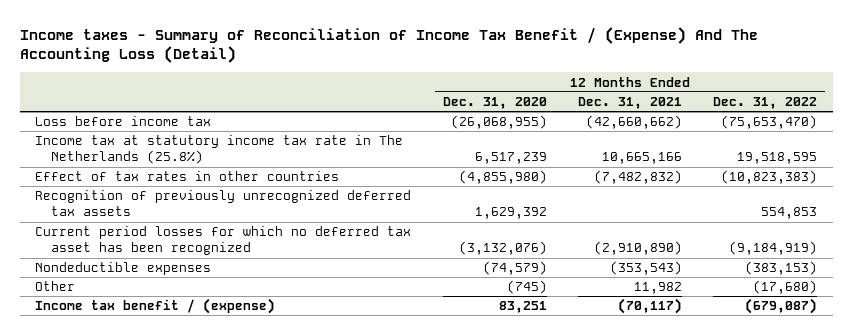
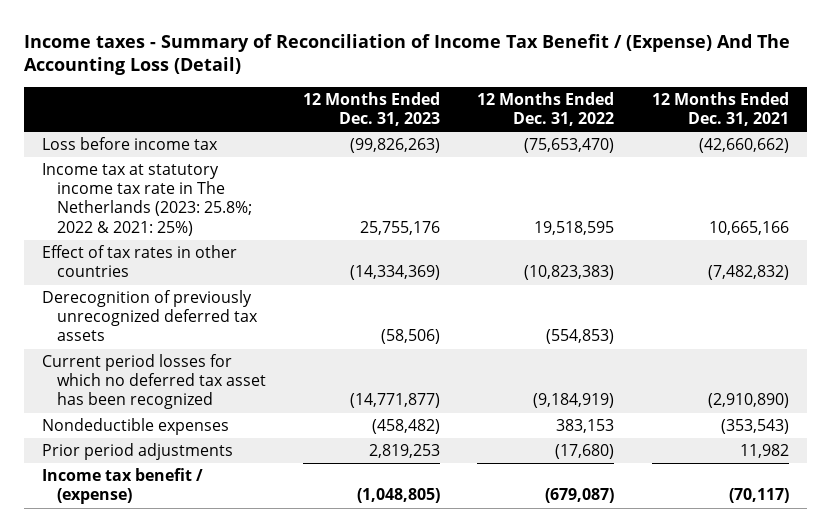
- | 12 Months Ended Dec. 31, 2020 | 12 Months Ended Dec. 31, 2021 | 12 Months Ended Dec. 31, 2022
+ | 12 Months Ended Dec. 31, 2023 | 12 Months Ended Dec. 31, 2022 | 12 Months Ended Dec. 31, 2021
- Income tax at statutory income tax rate in The Netherlands (25.8%) | 6,517,239 | 10,665,166 | 19,518,595
+ Income tax at statutory income tax rate in The Netherlands (2023: 25.8%; 2022 & 2021: 25%) | 25,755,176 | 19,518,595 | 10,665,166
- Recognition of previously unrecognized deferred tax assets | 1,629,392 | | 554,853
+ Derecognition of previously unrecognized deferred tax assets | (58,506) | (554,853) |
- Nondeductible expenses | (74,579) | (353,543) | (383,153)
- Other | (745) | 11,982 | (17,680)
+ Nondeductible expenses | (458,482) | 383,153 | (353,543)
+ Prior period adjustments | 2,819,253 | (17,680) | 11,982

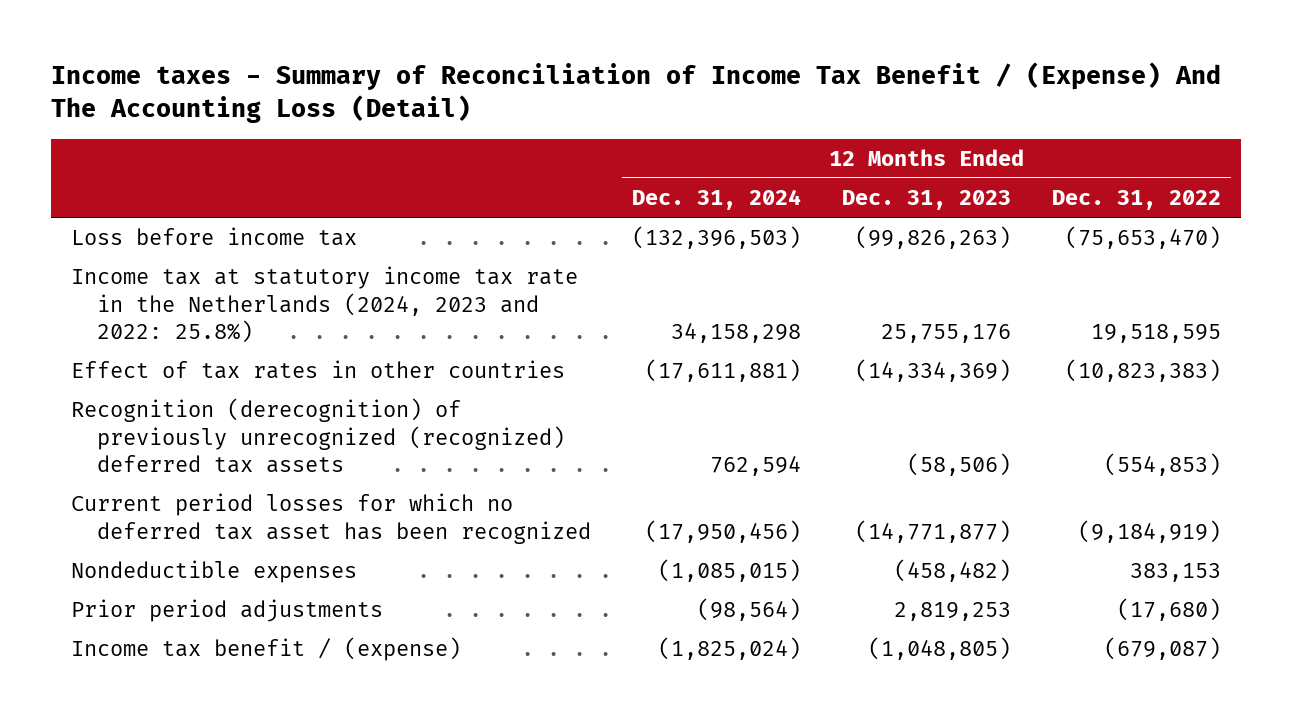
- | 12 Months Ended Dec. 31, 2023 | 12 Months Ended Dec. 31, 2022 | 12 Months Ended Dec. 31, 2021
+ | 12 Months Ended Dec. 31, 2024 | 12 Months Ended Dec. 31, 2023 | 12 Months Ended Dec. 31, 2022
- Income tax at statutory income tax rate in The Netherlands (2023: 25.8%; 2022 & 2021: 25%) | 25,755,176 | 19,518,595 | 10,665,166
+ Income tax at statutory income tax rate in the Netherlands (2024, 2023 and 2022: 25.8%) | 34,158,298 | 25,755,176 | 19,518,595
- Derecognition of previously unrecognized deferred tax assets | (58,506) | (554,853) |
+ Recognition (derecognition) of previously unrecognized (recognized) deferred tax assets | 762,594 | (58,506) | (554,853)

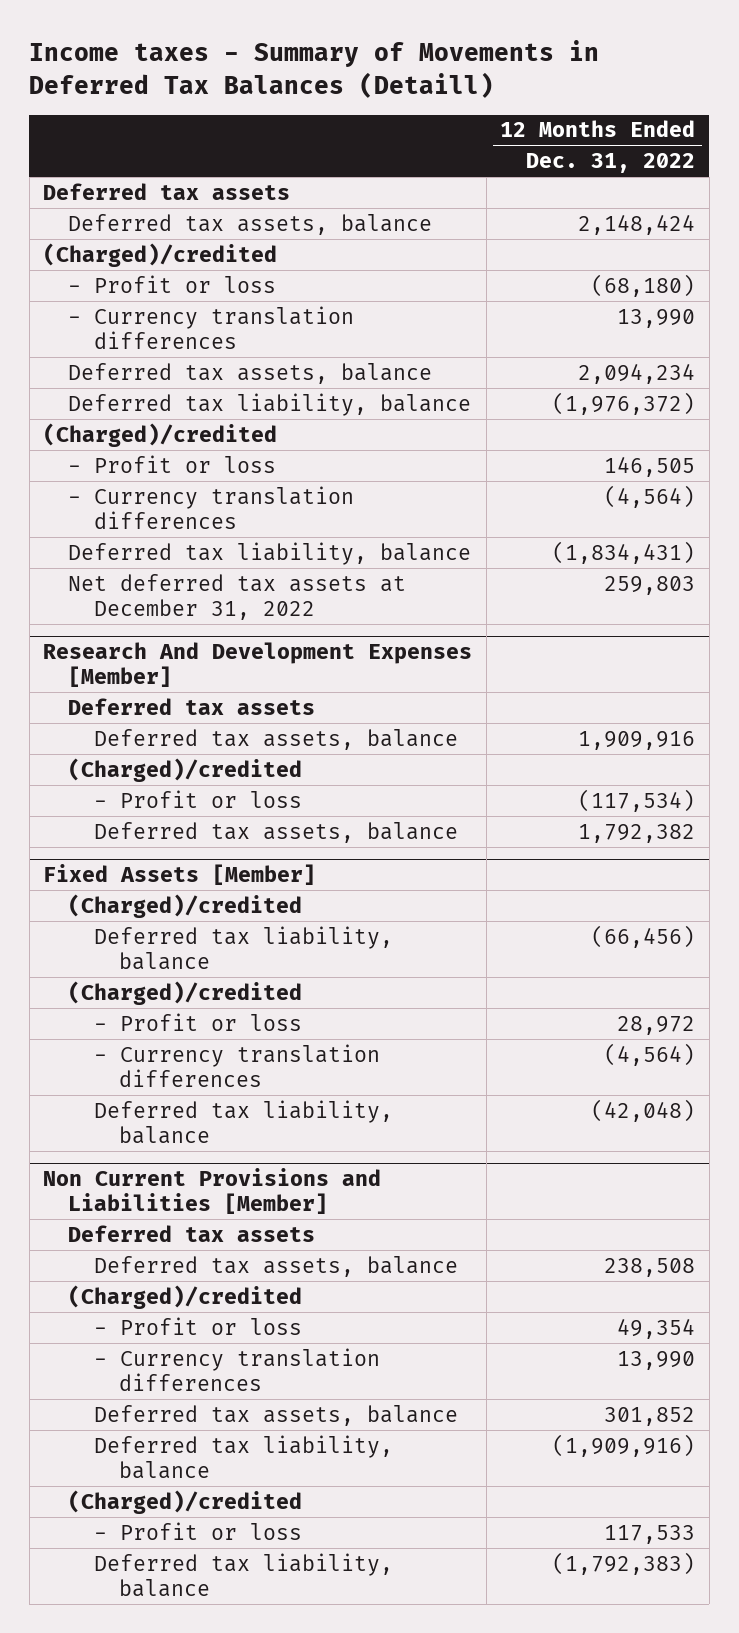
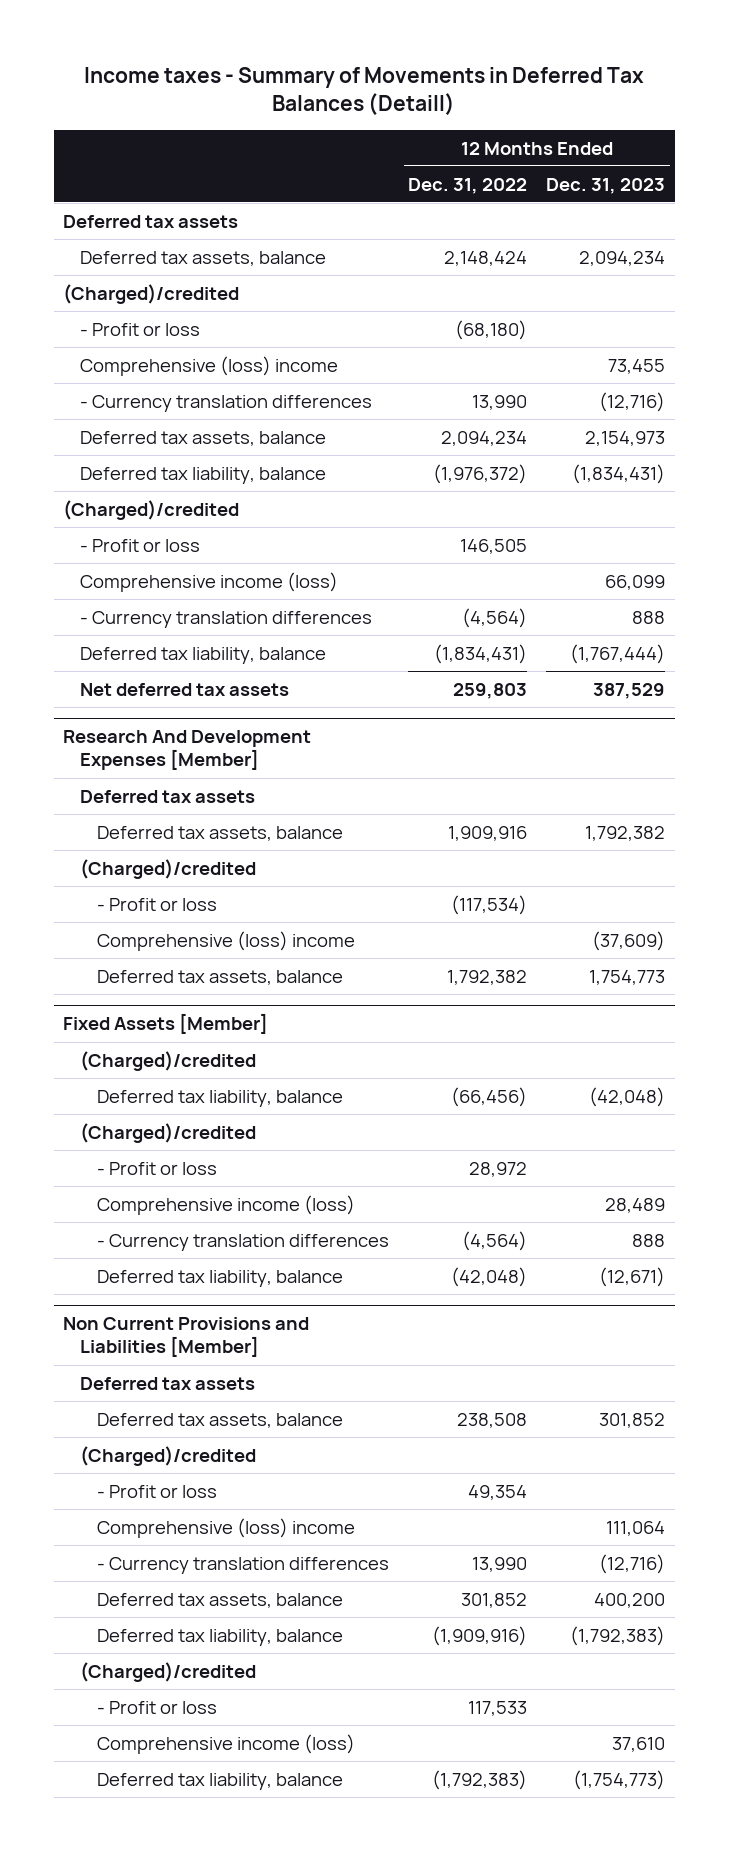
- | 12 Months Ended Dec. 31, 2022
+ | 12 Months Ended Dec. 31, 2022 | 12 Months Ended Dec. 31, 2023
+ Comprehensive (loss) income | | 73,455
+ Comprehensive income (loss) | | 66,099
- Net deferred tax assets at December 31, 2022 | 259,803
+ Net deferred tax assets | 259,803 | 387,529
@ Research And Development Expenses [Member]
+ Comprehensive (loss) income | | (37,609)
@ Fixed Assets [Member]
+ Comprehensive income (loss) | | 28,489
@ Non Current Provisions and Liabilities [Member]
+ Comprehensive (loss) income | | 111,064
+ Comprehensive income (loss) | | 37,610

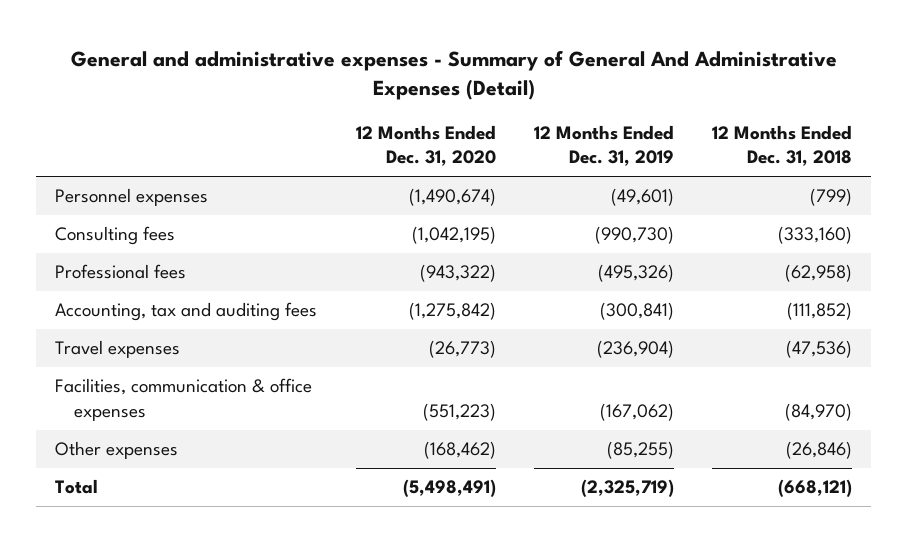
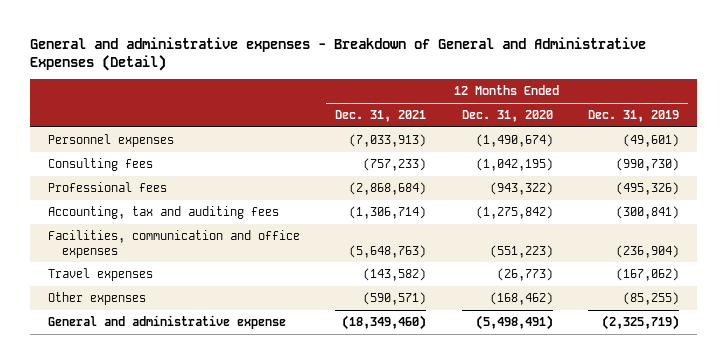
- General and administrative expenses - Summary of General And Administrative Expenses (Detail)
+ General and administrative expenses - Breakdown of General and Administrative Expenses (Detail)
- | 12 Months Ended Dec. 31, 2020 | 12 Months Ended Dec. 31, 2019 | 12 Months Ended Dec. 31, 2018
+ | 12 Months Ended Dec. 31, 2021 | 12 Months Ended Dec. 31, 2020 | 12 Months Ended Dec. 31, 2019
- Travel expenses | (26,773) | (236,904) | (47,536)
- Facilities, communication & office expenses | (551,223) | (167,062) | (84,970)
+ Facilities, communication and office expenses | (5,648,763) | (551,223) | (236,904)
+ Travel expenses | (143,582) | (26,773) | (167,062)
- Total | (5,498,491) | (2,325,719) | (668,121)
+ General and administrative expense | (18,349,460) | (5,498,491) | (2,325,719)

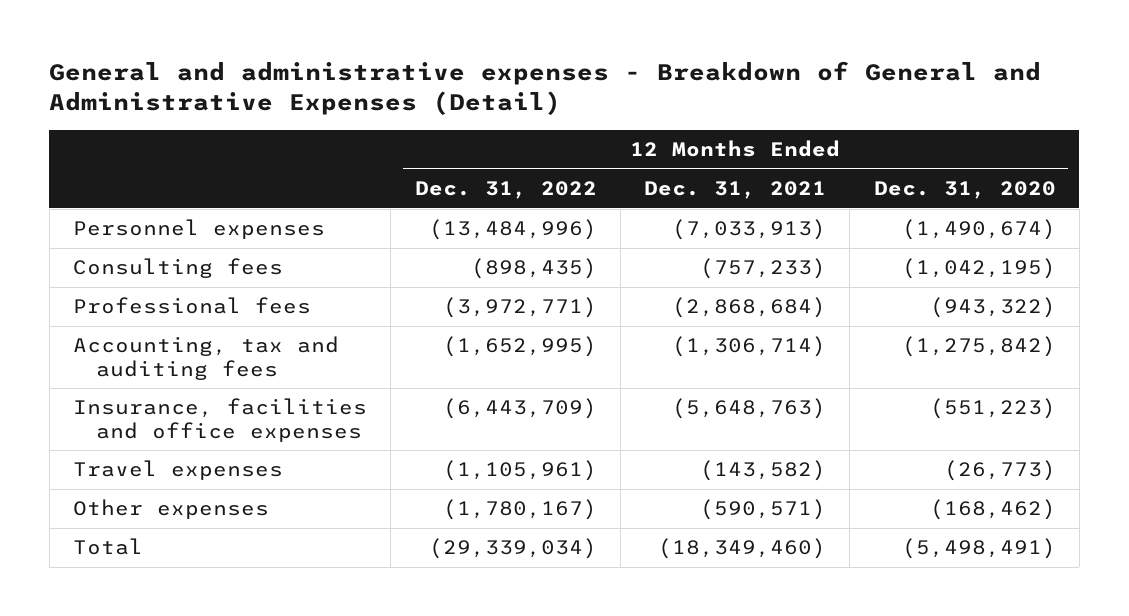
- | 12 Months Ended Dec. 31, 2021 | 12 Months Ended Dec. 31, 2020 | 12 Months Ended Dec. 31, 2019
+ | 12 Months Ended Dec. 31, 2022 | 12 Months Ended Dec. 31, 2021 | 12 Months Ended Dec. 31, 2020
- Facilities, communication and office expenses | (5,648,763) | (551,223) | (236,904)
+ Insurance, facilities and office expenses | (6,443,709) | (5,648,763) | (551,223)
- General and administrative expense | (18,349,460) | (5,498,491) | (2,325,719)
+ Total | (29,339,034) | (18,349,460) | (5,498,491)

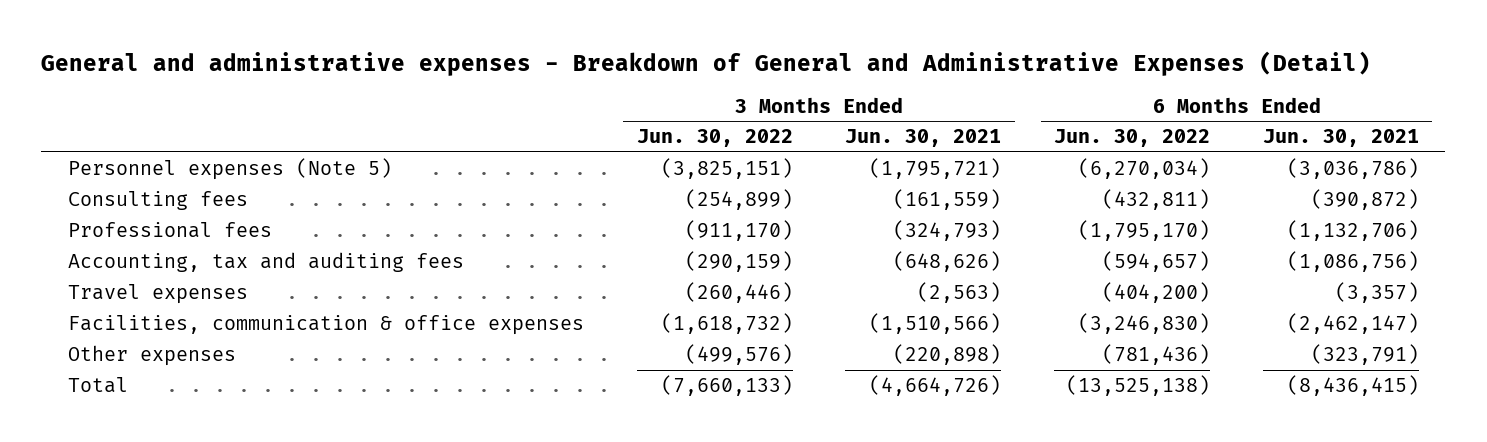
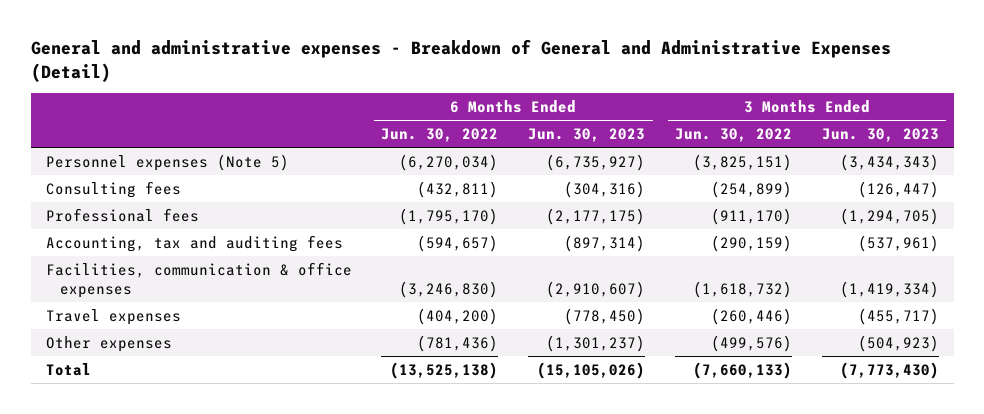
- | 3 Months Ended Jun. 30, 2022 | 3 Months Ended Jun. 30, 2021 | 6 Months Ended Jun. 30, 2022 | 6 Months Ended Jun. 30, 2021
+ | 6 Months Ended Jun. 30, 2022 | 6 Months Ended Jun. 30, 2023 | 3 Months Ended Jun. 30, 2022 | 3 Months Ended Jun. 30, 2023
moved down: Travel expenses | (404,200) | (778,450) | (260,446) | (455,717)

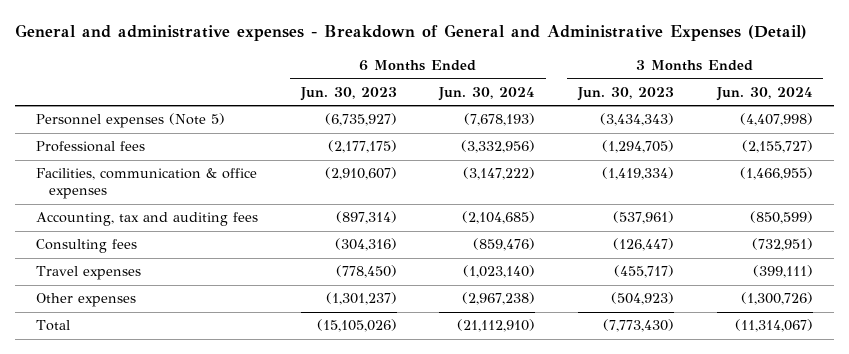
- | 6 Months Ended Jun. 30, 2022 | 6 Months Ended Jun. 30, 2023 | 3 Months Ended Jun. 30, 2022 | 3 Months Ended Jun. 30, 2023
+ | 6 Months Ended Jun. 30, 2023 | 6 Months Ended Jun. 30, 2024 | 3 Months Ended Jun. 30, 2023 | 3 Months Ended Jun. 30, 2024
moved down: Accounting, tax and auditing fees | (897,314) | (2,104,685) | (537,961) | (850,599)
moved down: Consulting fees | (304,316) | (859,476) | (126,447) | (732,951)

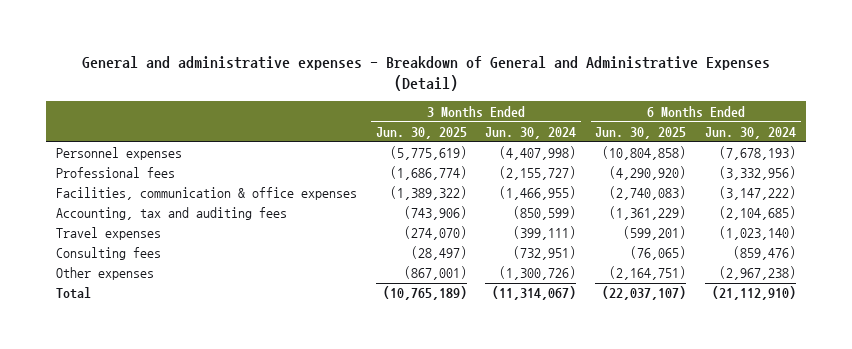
- | 6 Months Ended Jun. 30, 2023 | 6 Months Ended Jun. 30, 2024 | 3 Months Ended Jun. 30, 2023 | 3 Months Ended Jun. 30, 2024
+ | 3 Months Ended Jun. 30, 2025 | 3 Months Ended Jun. 30, 2024 | 6 Months Ended Jun. 30, 2025 | 6 Months Ended Jun. 30, 2024
- Personnel expenses (Note 5) | (6,735,927) | (7,678,193) | (3,434,343) | (4,407,998)
+ Personnel expenses | (5,775,619) | (4,407,998) | (10,804,858) | (7,678,193)
moved down: Consulting fees | (28,497) | (732,951) | (76,065) | (859,476)

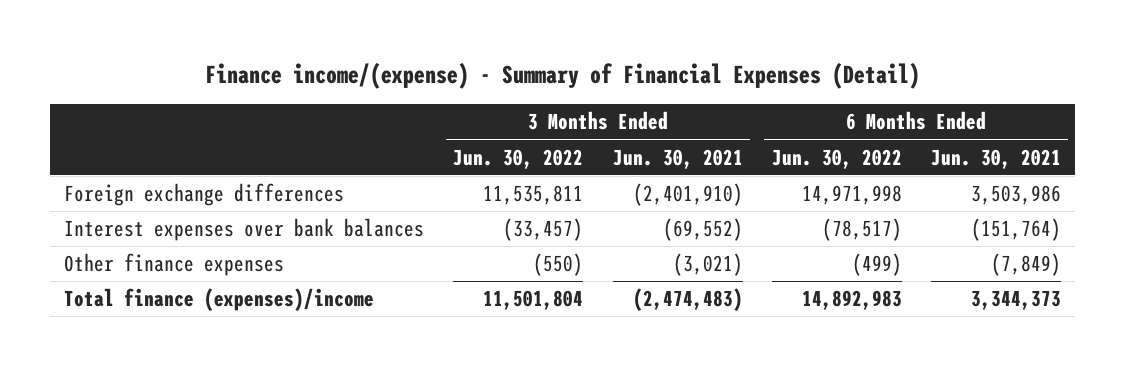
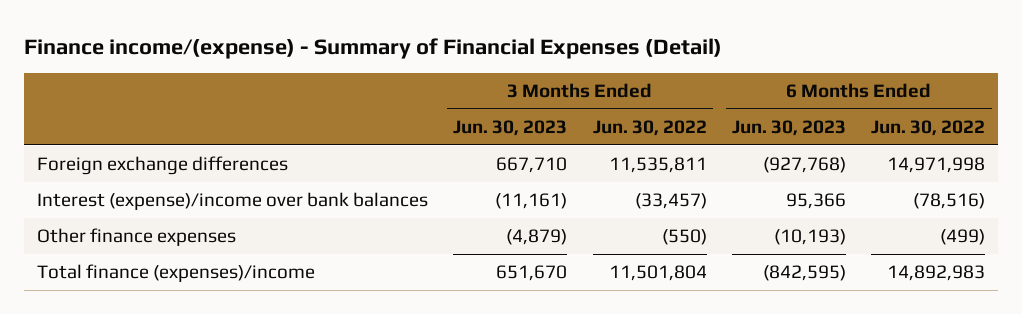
- | 3 Months Ended Jun. 30, 2022 | 3 Months Ended Jun. 30, 2021 | 6 Months Ended Jun. 30, 2022 | 6 Months Ended Jun. 30, 2021
+ | 3 Months Ended Jun. 30, 2023 | 3 Months Ended Jun. 30, 2022 | 6 Months Ended Jun. 30, 2023 | 6 Months Ended Jun. 30, 2022
- Interest expenses over bank balances | (33,457) | (69,552) | (78,517) | (151,764)
+ Interest (expense)/income over bank balances | (11,161) | (33,457) | 95,366 | (78,516)

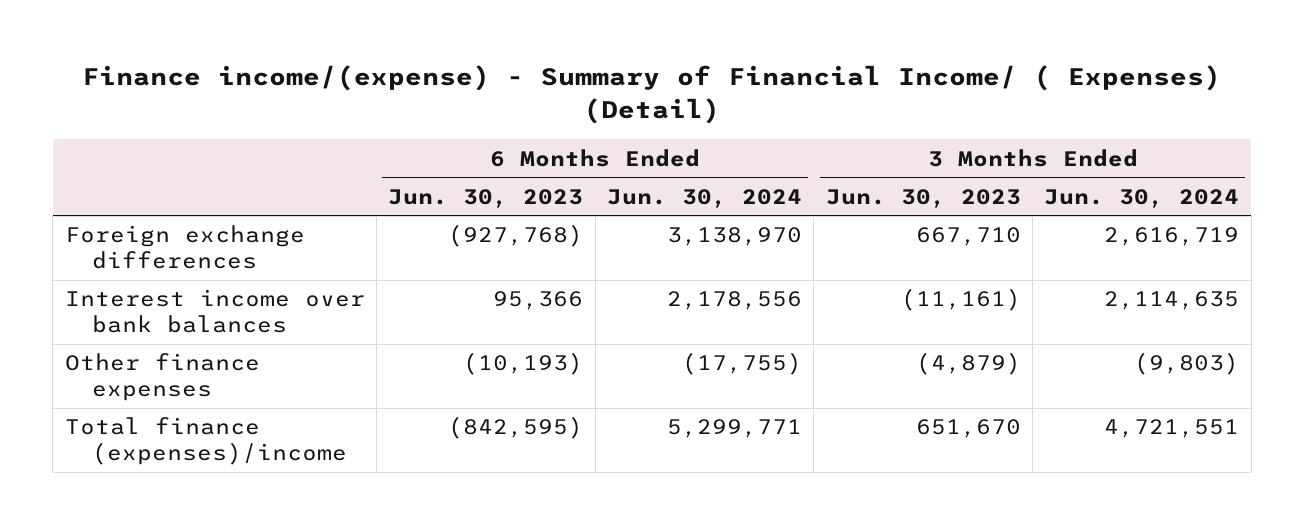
- Finance income/(expense) - Summary of Financial Expenses (Detail)
+ Finance income/(expense) - Summary of Financial Income/ ( Expenses) (Detail)
- | 3 Months Ended Jun. 30, 2023 | 3 Months Ended Jun. 30, 2022 | 6 Months Ended Jun. 30, 2023 | 6 Months Ended Jun. 30, 2022
+ | 6 Months Ended Jun. 30, 2023 | 6 Months Ended Jun. 30, 2024 | 3 Months Ended Jun. 30, 2023 | 3 Months Ended Jun. 30, 2024
- Interest (expense)/income over bank balances | (11,161) | (33,457) | 95,366 | (78,516)
+ Interest income over bank balances | 95,366 | 2,178,556 | (11,161) | 2,114,635

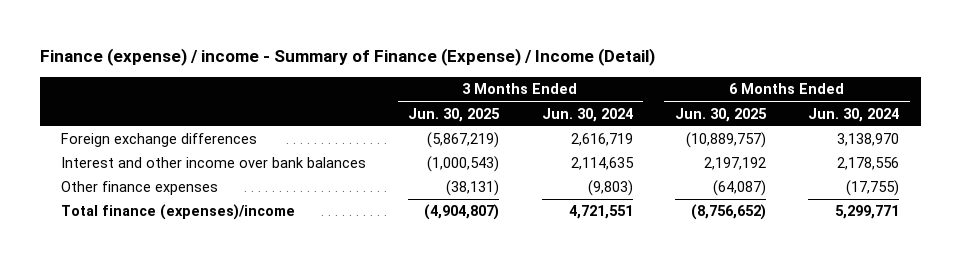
- Finance income/(expense) - Summary of Financial Income/ ( Expenses) (Detail)
+ Finance (expense) / income - Summary of Finance (Expense) / Income (Detail)
- | 6 Months Ended Jun. 30, 2023 | 6 Months Ended Jun. 30, 2024 | 3 Months Ended Jun. 30, 2023 | 3 Months Ended Jun. 30, 2024
+ | 3 Months Ended Jun. 30, 2025 | 3 Months Ended Jun. 30, 2024 | 6 Months Ended Jun. 30, 2025 | 6 Months Ended Jun. 30, 2024
- Interest income over bank balances | 95,366 | 2,178,556 | (11,161) | 2,114,635
+ Interest and other income over bank balances | (1,000,543) | 2,114,635 | 2,197,192 | 2,178,556

